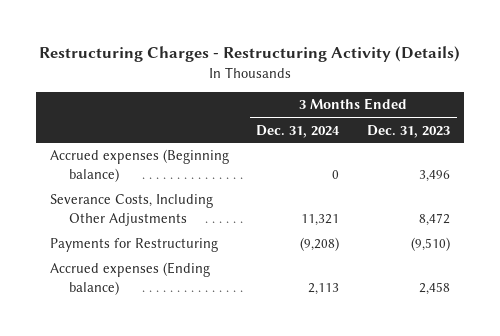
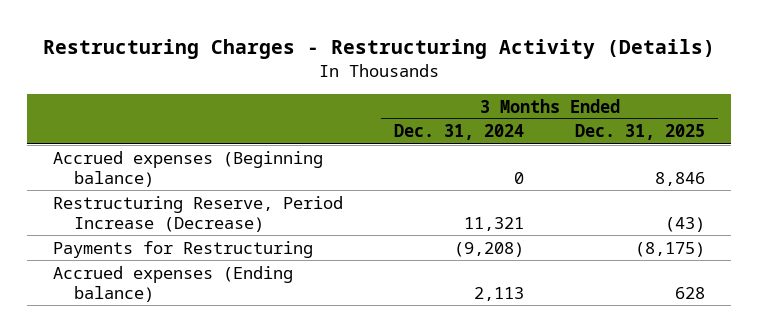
- | 3 Months Ended Dec. 31, 2024 | 3 Months Ended Dec. 31, 2023
+ | 3 Months Ended Dec. 31, 2024 | 3 Months Ended Dec. 31, 2025
- Severance Costs, Including Other Adjustments | 11,321 | 8,472
+ Restructuring Reserve, Period Increase (Decrease) | 11,321 | (43)

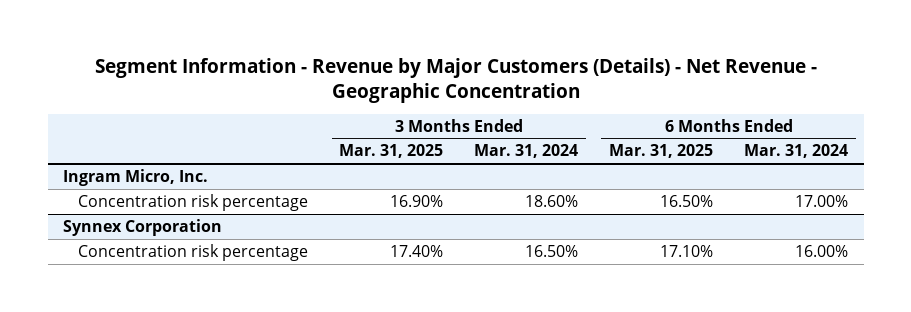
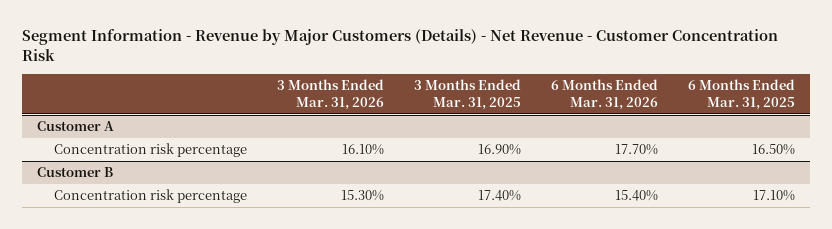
- Segment Information - Revenue by Major Customers (Details) - Net Revenue - Geographic Concentration
+ Segment Information - Revenue by Major Customers (Details) - Net Revenue - Customer Concentration Risk
- | 3 Months Ended Mar. 31, 2025 | 3 Months Ended Mar. 31, 2024 | 6 Months Ended Mar. 31, 2025 | 6 Months Ended Mar. 31, 2024
+ | 3 Months Ended Mar. 31, 2026 | 3 Months Ended Mar. 31, 2025 | 6 Months Ended Mar. 31, 2026 | 6 Months Ended Mar. 31, 2025
- Ingram Micro, Inc.
+ Customer A
- Synnex Corporation
+ Customer B

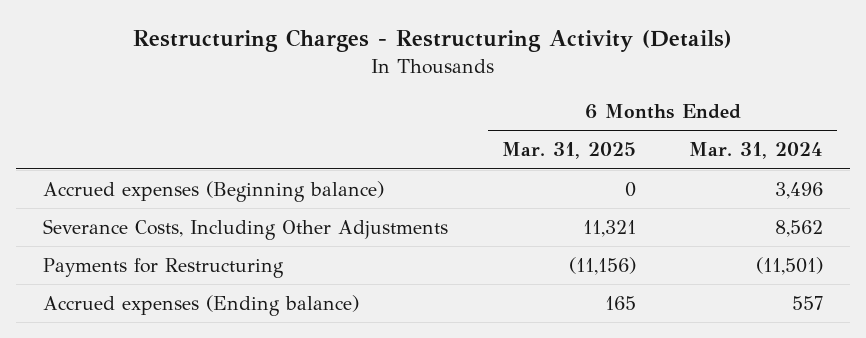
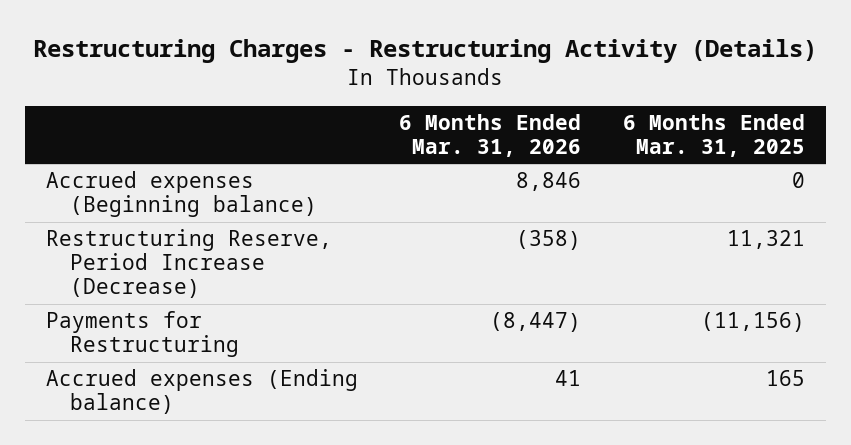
- | 6 Months Ended Mar. 31, 2025 | 6 Months Ended Mar. 31, 2024
+ | 6 Months Ended Mar. 31, 2026 | 6 Months Ended Mar. 31, 2025
- Severance Costs, Including Other Adjustments | 11,321 | 8,562
+ Restructuring Reserve, Period Increase (Decrease) | (358) | 11,321

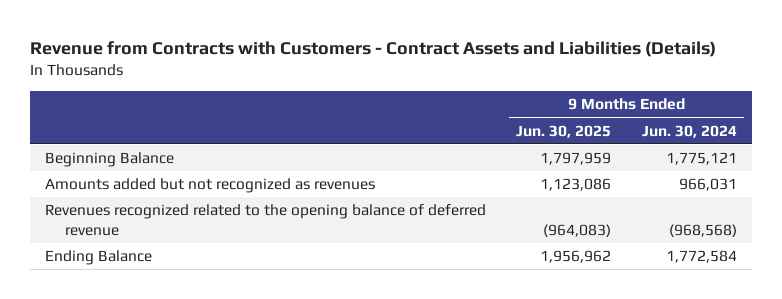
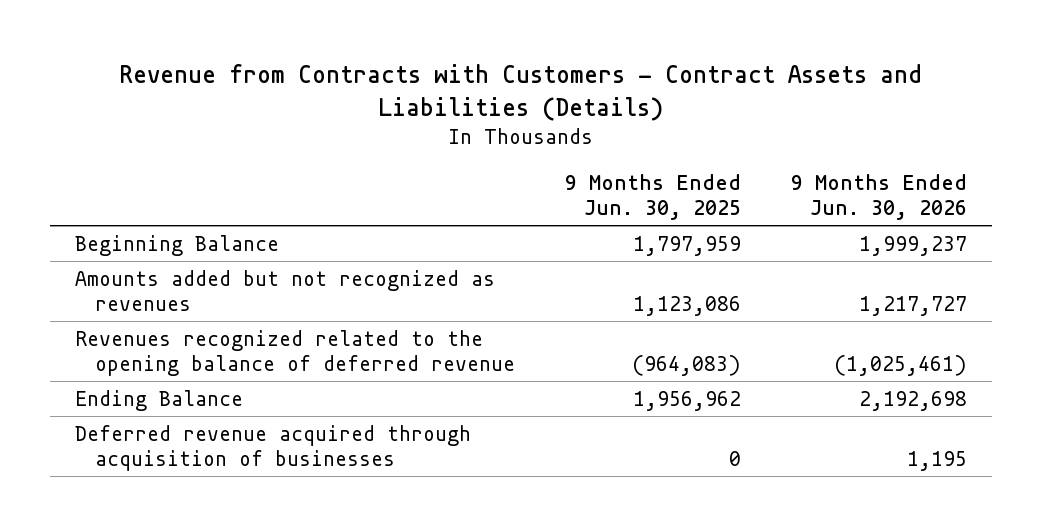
- | 9 Months Ended Jun. 30, 2025 | 9 Months Ended Jun. 30, 2024
+ | 9 Months Ended Jun. 30, 2025 | 9 Months Ended Jun. 30, 2026
+ Deferred revenue acquired through acquisition of businesses | 0 | 1,195

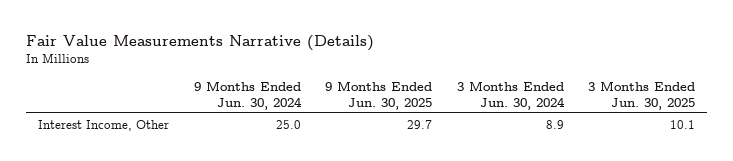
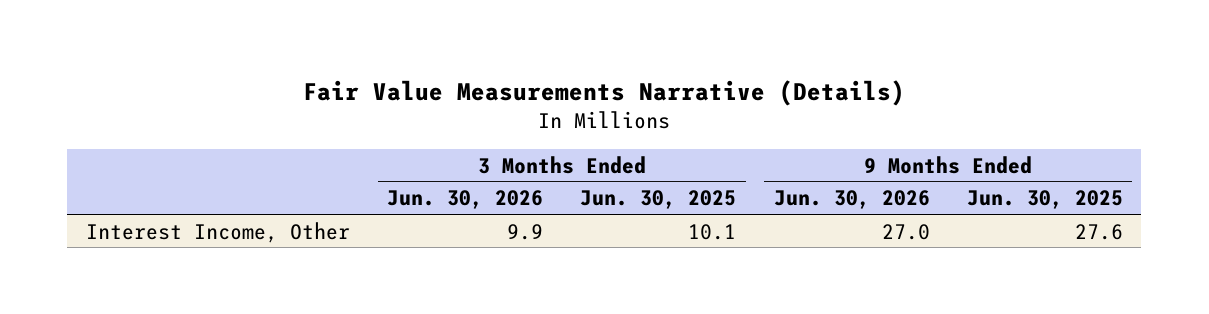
- | 9 Months Ended Jun. 30, 2024 | 9 Months Ended Jun. 30, 2025 | 3 Months Ended Jun. 30, 2024 | 3 Months Ended Jun. 30, 2025
+ | 3 Months Ended Jun. 30, 2026 | 3 Months Ended Jun. 30, 2025 | 9 Months Ended Jun. 30, 2026 | 9 Months Ended Jun. 30, 2025
- Interest Income, Other | 25.0 | 29.7 | 8.9 | 10.1
+ Interest Income, Other | 9.9 | 10.1 | 27.0 | 27.6

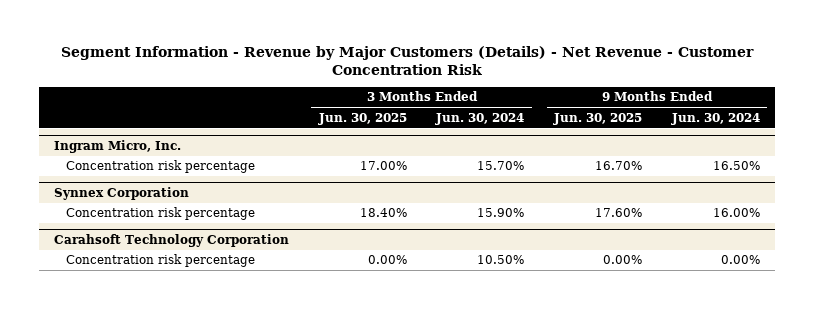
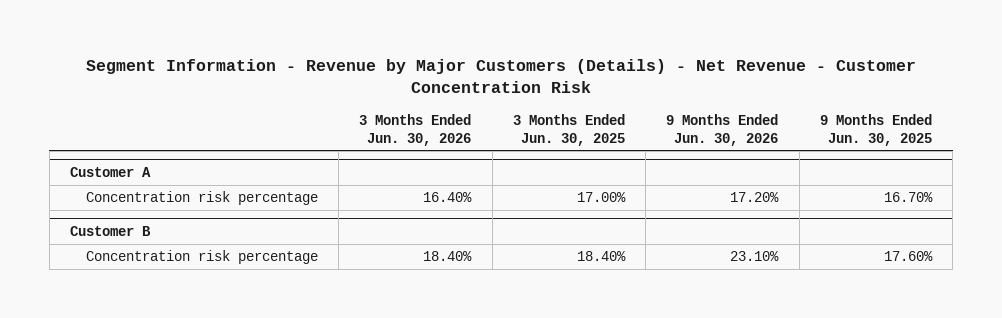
- | 3 Months Ended Jun. 30, 2025 | 3 Months Ended Jun. 30, 2024 | 9 Months Ended Jun. 30, 2025 | 9 Months Ended Jun. 30, 2024
+ | 3 Months Ended Jun. 30, 2026 | 3 Months Ended Jun. 30, 2025 | 9 Months Ended Jun. 30, 2026 | 9 Months Ended Jun. 30, 2025
- Ingram Micro, Inc.
+ Customer A
- Synnex Corporation
+ Customer B
- Carahsoft Technology Corporation
- Concentration risk percentage | 0.00% | 10.50% | 0.00% | 0.00%

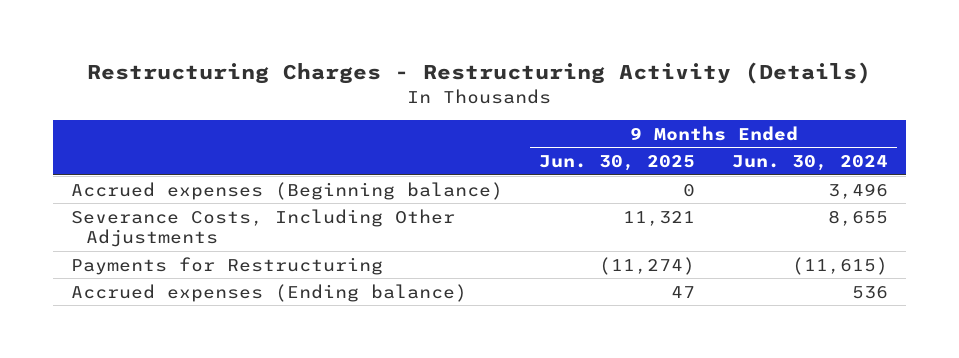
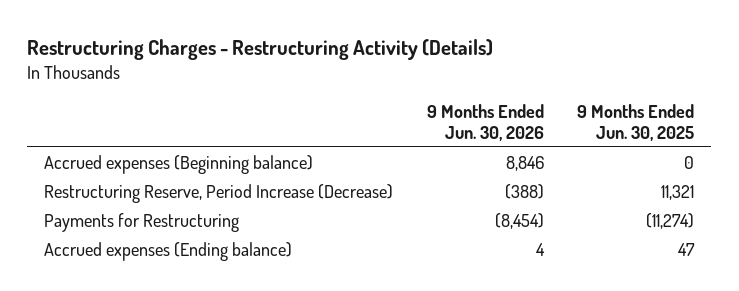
- | 9 Months Ended Jun. 30, 2025 | 9 Months Ended Jun. 30, 2024
+ | 9 Months Ended Jun. 30, 2026 | 9 Months Ended Jun. 30, 2025
- Severance Costs, Including Other Adjustments | 11,321 | 8,655
+ Restructuring Reserve, Period Increase (Decrease) | (388) | 11,321

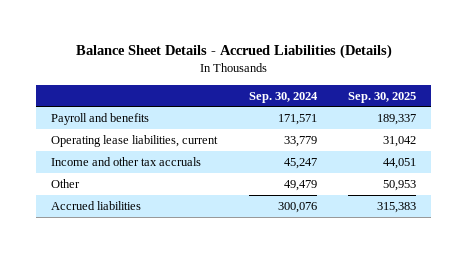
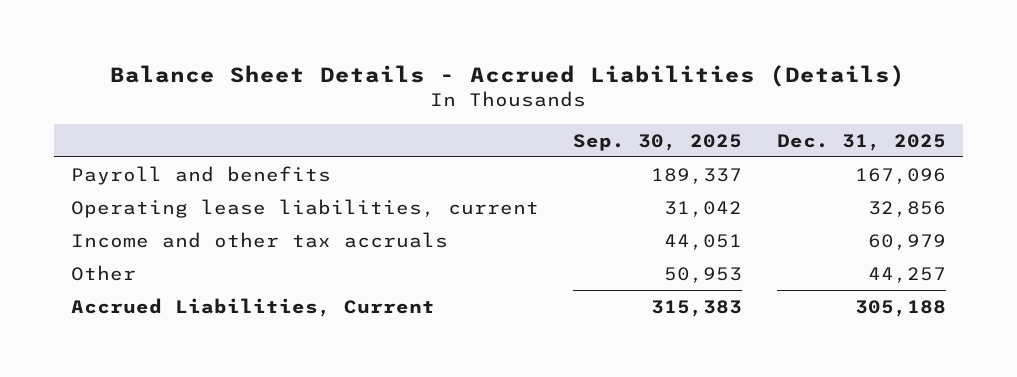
- | Sep. 30, 2024 | Sep. 30, 2025
+ | Sep. 30, 2025 | Dec. 31, 2025
- Accrued liabilities | 300,076 | 315,383
+ Accrued Liabilities, Current | 315,383 | 305,188

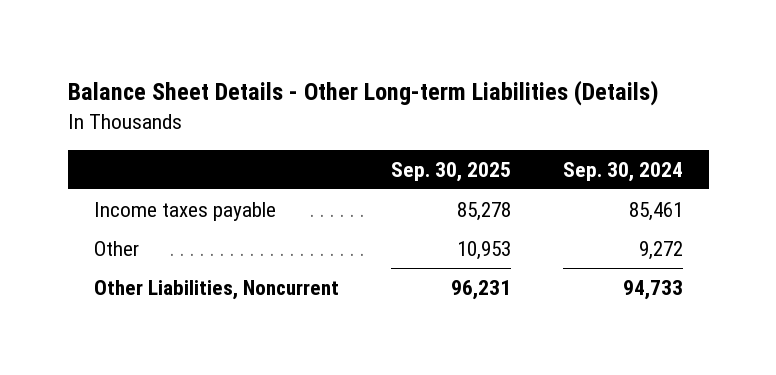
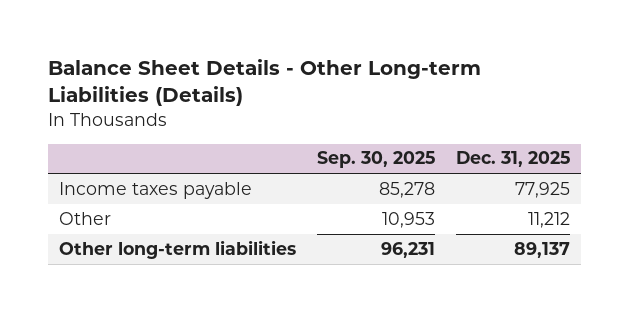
- | Sep. 30, 2025 | Sep. 30, 2024
+ | Sep. 30, 2025 | Dec. 31, 2025
- Other Liabilities, Noncurrent | 96,231 | 94,733
+ Other long-term liabilities | 96,231 | 89,137

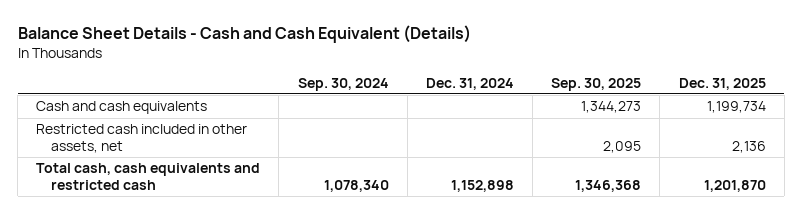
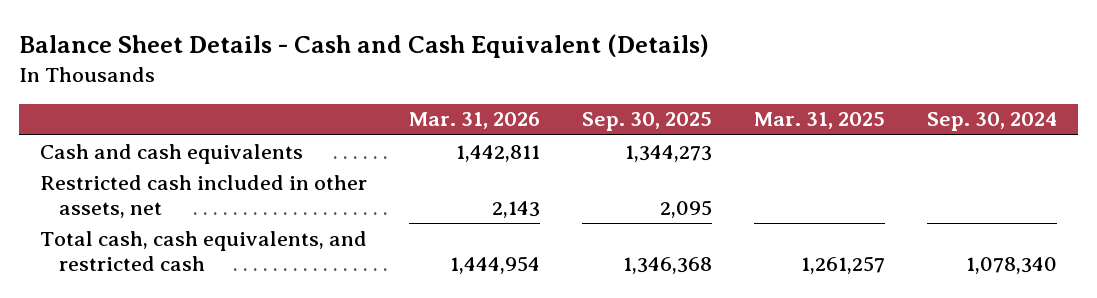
- | Sep. 30, 2024 | Dec. 31, 2024 | Sep. 30, 2025 | Dec. 31, 2025
+ | Mar. 31, 2026 | Sep. 30, 2025 | Mar. 31, 2025 | Sep. 30, 2024
- Total cash, cash equivalents and restricted cash | 1,078,340 | 1,152,898 | 1,346,368 | 1,201,870
+ Total cash, cash equivalents, and restricted cash | 1,444,954 | 1,346,368 | 1,261,257 | 1,078,340

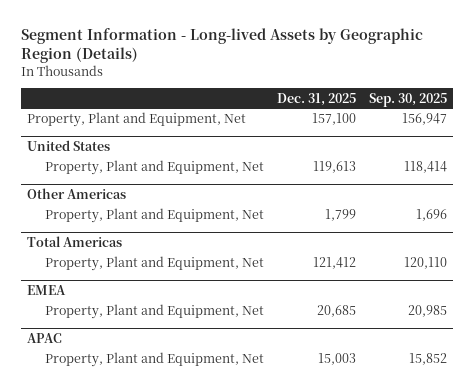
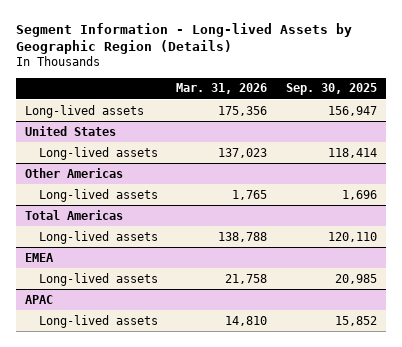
- | Dec. 31, 2025 | Sep. 30, 2025
+ | Mar. 31, 2026 | Sep. 30, 2025
- Property, Plant and Equipment, Net | 157,100 | 156,947
+ Long-lived assets | 175,356 | 156,947
@ United States
- Property, Plant and Equipment, Net | 119,613 | 118,414
+ Long-lived assets | 137,023 | 118,414
@ Other Americas
- Property, Plant and Equipment, Net | 1,799 | 1,696
+ Long-lived assets | 1,765 | 1,696
@ Total Americas
- Property, Plant and Equipment, Net | 121,412 | 120,110
+ Long-lived assets | 138,788 | 120,110
@ EMEA
- Property, Plant and Equipment, Net | 20,685 | 20,985
+ Long-lived assets | 21,758 | 20,985
@ APAC
- Property, Plant and Equipment, Net | 15,003 | 15,852
+ Long-lived assets | 14,810 | 15,852

